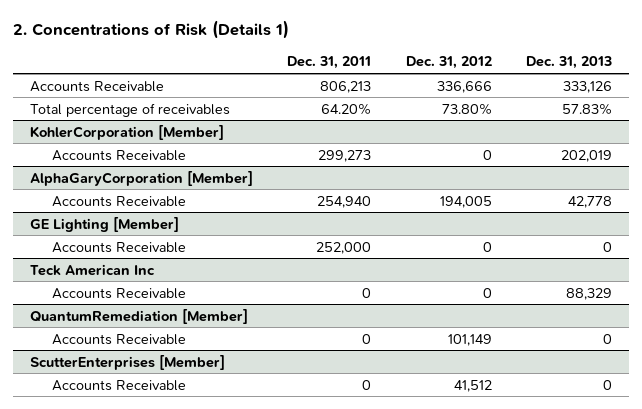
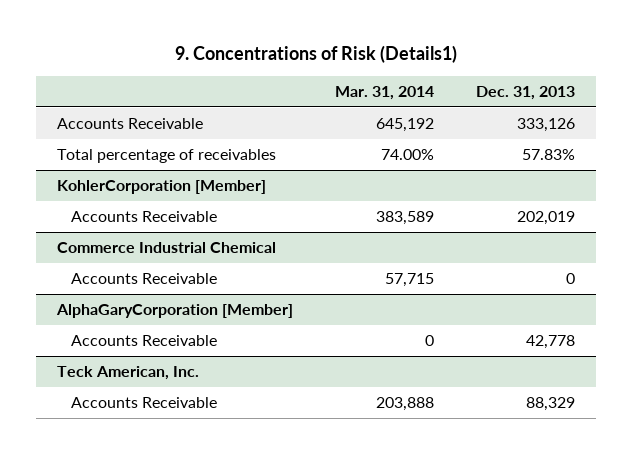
- 2. Concentrations of Risk (Details 1)
+ 9. Concentrations of Risk (Details1)
- | Dec. 31, 2011 | Dec. 31, 2012 | Dec. 31, 2013
+ | Mar. 31, 2014 | Dec. 31, 2013
+ Commerce Industrial Chemical
+ Accounts Receivable | 57,715 | 0
- GE Lighting [Member]
- Accounts Receivable | 252,000 | 0 | 0
- Teck American Inc
+ Teck American, Inc.
- QuantumRemediation [Member]
- Accounts Receivable | 0 | 101,149 | 0
- ScutterEnterprises [Member]
- Accounts Receivable | 0 | 41,512 | 0

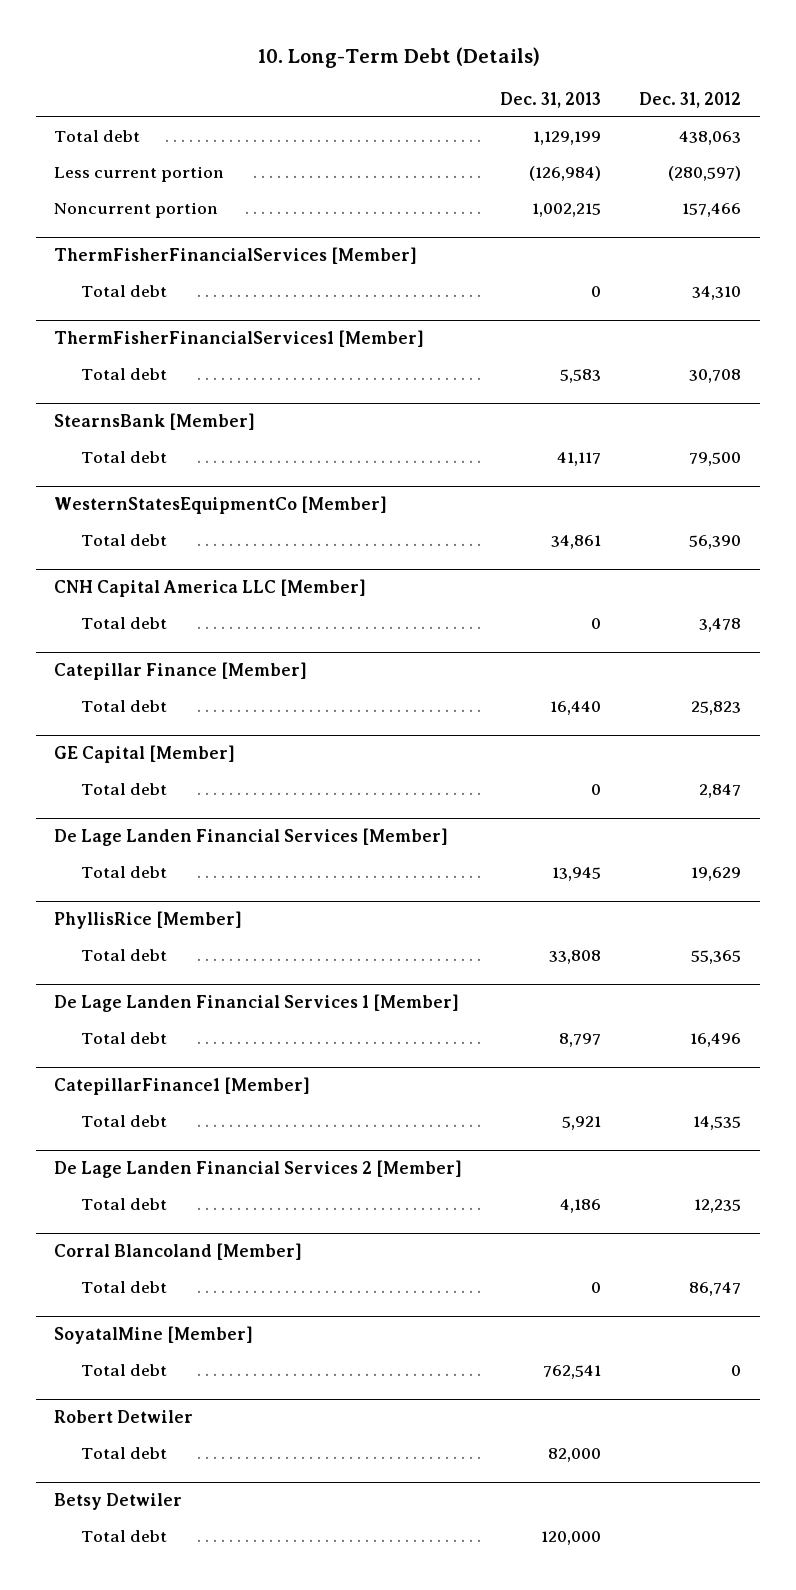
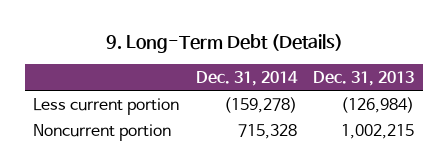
- 10. Long-Term Debt (Details)
+ 9. Long-Term Debt (Details)
- | Dec. 31, 2013 | Dec. 31, 2012
+ | Dec. 31, 2014 | Dec. 31, 2013
- Total debt | 1,129,199 | 438,063
- ThermFisherFinancialServices [Member]
- Total debt | 0 | 34,310
- ThermFisherFinancialServices1 [Member]
- Total debt | 5,583 | 30,708
- StearnsBank [Member]
- Total debt | 41,117 | 79,500
- WesternStatesEquipmentCo [Member]
- Total debt | 34,861 | 56,390
- CNH Capital America LLC [Member]
- Total debt | 0 | 3,478
- Catepillar Finance [Member]
- Total debt | 16,440 | 25,823
- GE Capital [Member]
- Total debt | 0 | 2,847
- De Lage Landen Financial Services [Member]
- Total debt | 13,945 | 19,629
- PhyllisRice [Member]
- Total debt | 33,808 | 55,365
- De Lage Landen Financial Services 1 [Member]
- Total debt | 8,797 | 16,496
- CatepillarFinance1 [Member]
- Total debt | 5,921 | 14,535
- De Lage Landen Financial Services 2 [Member]
- Total debt | 4,186 | 12,235
- Corral Blancoland [Member]
- Total debt | 0 | 86,747
- SoyatalMine [Member]
- Total debt | 762,541 | 0
- Robert Detwiler
- Total debt | 82,000 |
- Betsy Detwiler
- Total debt | 120,000 |

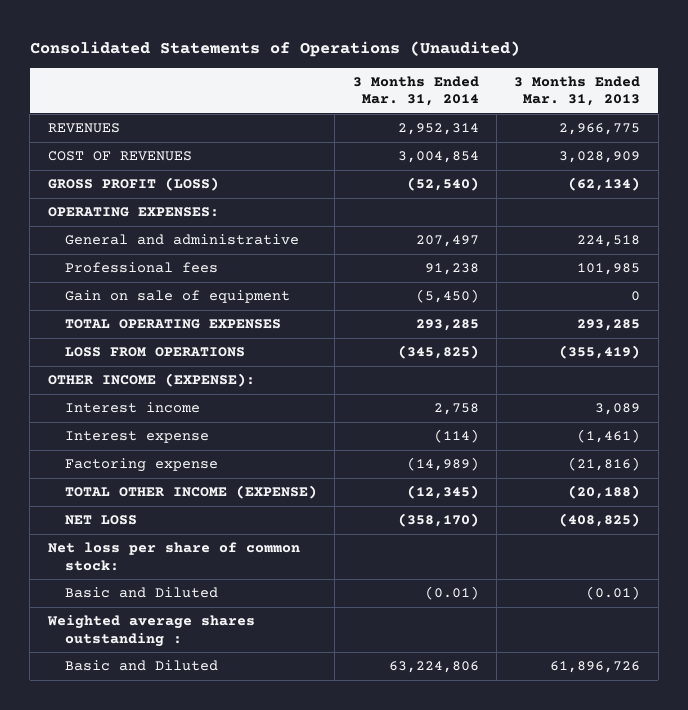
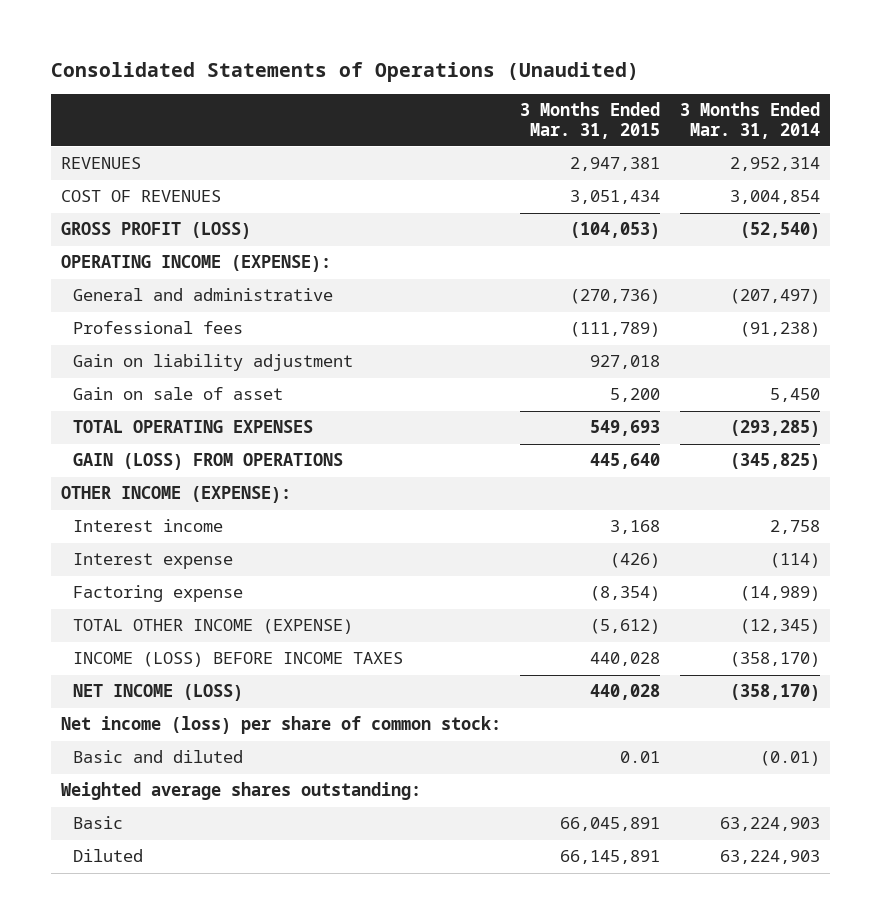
- | 3 Months Ended Mar. 31, 2014 | 3 Months Ended Mar. 31, 2013
+ | 3 Months Ended Mar. 31, 2015 | 3 Months Ended Mar. 31, 2014
- OPERATING EXPENSES:
- General and administrative | 207,497 | 224,518
- Professional fees | 91,238 | 101,985
- Gain on sale of equipment | (5,450) | 0
- TOTAL OPERATING EXPENSES | 293,285 | 293,285
- LOSS FROM OPERATIONS | (345,825) | (355,419)
+ OPERATING INCOME (EXPENSE):
+ General and administrative | (270,736) | (207,497)
+ Professional fees | (111,789) | (91,238)
+ Gain on liability adjustment | 927,018 |
+ Gain on sale of asset | 5,200 | 5,450
+ TOTAL OPERATING EXPENSES | 549,693 | (293,285)
+ GAIN (LOSS) FROM OPERATIONS | 445,640 | (345,825)
- NET LOSS | (358,170) | (408,825)
- Net loss per share of common stock:
- Basic and Diluted | (0.01) | (0.01)
- Weighted average shares outstanding :
- Basic and Diluted | 63,224,806 | 61,896,726
+ INCOME (LOSS) BEFORE INCOME TAXES | 440,028 | (358,170)
+ NET INCOME (LOSS) | 440,028 | (358,170)
+ Net income (loss) per share of common stock:
+ Basic and diluted | 0.01 | (0.01)
+ Weighted average shares outstanding:
+ Basic | 66,045,891 | 63,224,903
+ Diluted | 66,145,891 | 63,224,903

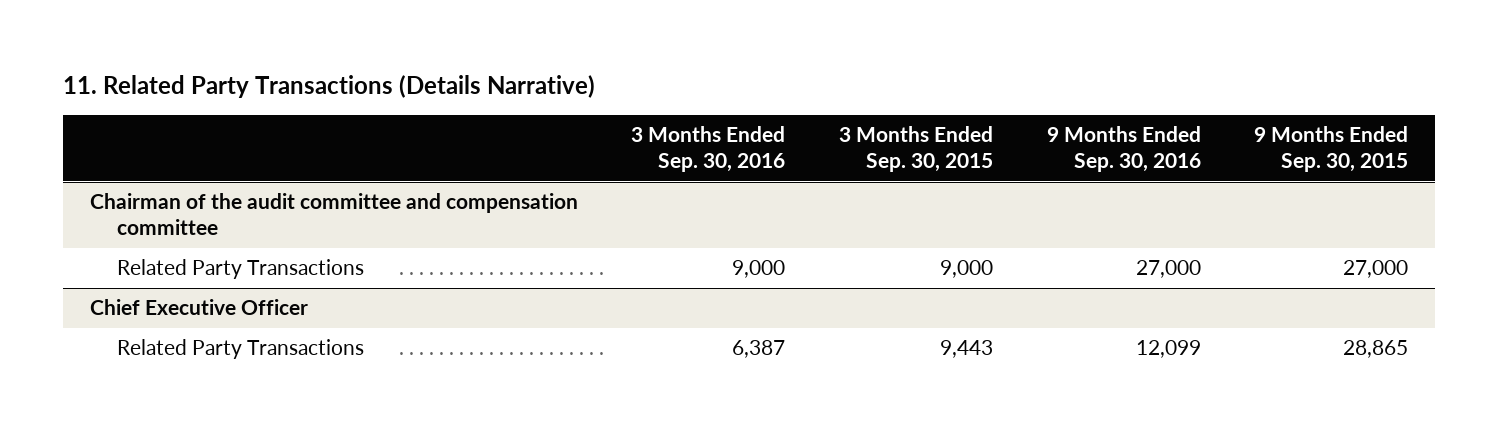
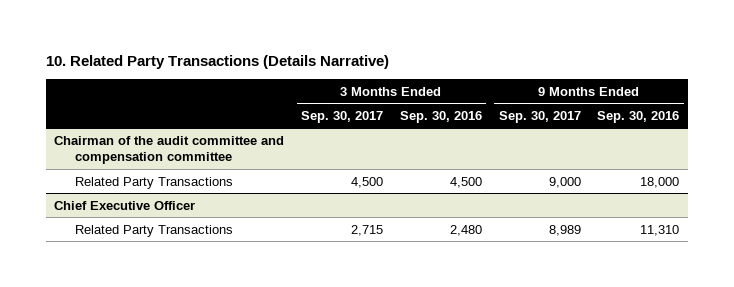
- 11. Related Party Transactions (Details Narrative)
+ 10. Related Party Transactions (Details Narrative)
- | 3 Months Ended Sep. 30, 2016 | 3 Months Ended Sep. 30, 2015 | 9 Months Ended Sep. 30, 2016 | 9 Months Ended Sep. 30, 2015
+ | 3 Months Ended Sep. 30, 2017 | 3 Months Ended Sep. 30, 2016 | 9 Months Ended Sep. 30, 2017 | 9 Months Ended Sep. 30, 2016
@ Chairman of the audit committee and compensation committee
- Related Party Transactions | 9,000 | 9,000 | 27,000 | 27,000
+ Related Party Transactions | 4,500 | 4,500 | 9,000 | 18,000
@ Chief Executive Officer
- Related Party Transactions | 6,387 | 9,443 | 12,099 | 28,865
+ Related Party Transactions | 2,715 | 2,480 | 8,989 | 11,310

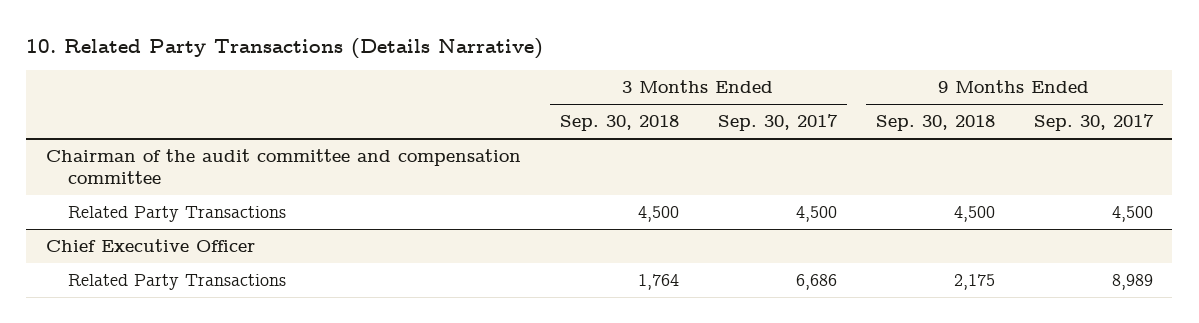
- | 3 Months Ended Sep. 30, 2017 | 3 Months Ended Sep. 30, 2016 | 9 Months Ended Sep. 30, 2017 | 9 Months Ended Sep. 30, 2016
+ | 3 Months Ended Sep. 30, 2018 | 3 Months Ended Sep. 30, 2017 | 9 Months Ended Sep. 30, 2018 | 9 Months Ended Sep. 30, 2017
@ Chairman of the audit committee and compensation committee
- Related Party Transactions | 4,500 | 4,500 | 9,000 | 18,000
+ Related Party Transactions | 4,500 | 4,500 | 4,500 | 4,500
@ Chief Executive Officer
- Related Party Transactions | 2,715 | 2,480 | 8,989 | 11,310
+ Related Party Transactions | 1,764 | 6,686 | 2,175 | 8,989

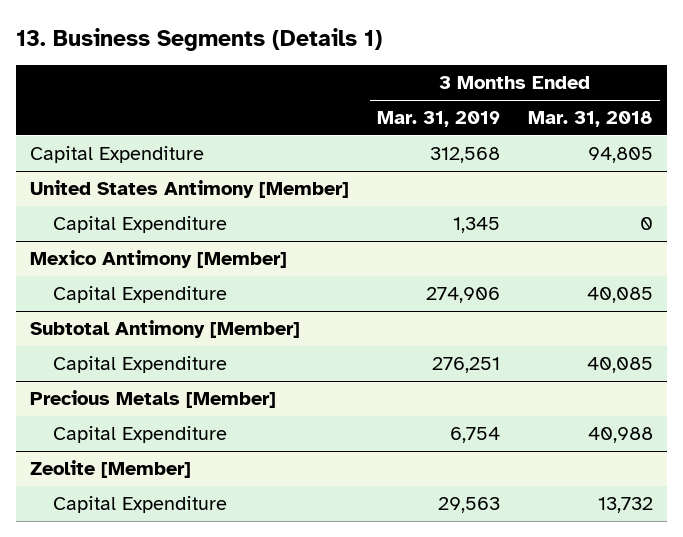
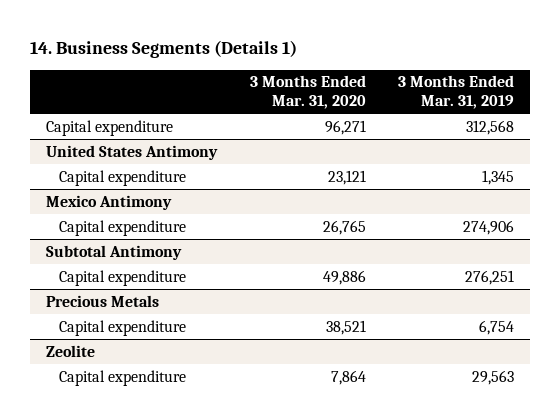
- 13. Business Segments (Details 1)
+ 14. Business Segments (Details 1)
- | 3 Months Ended Mar. 31, 2019 | 3 Months Ended Mar. 31, 2018
+ | 3 Months Ended Mar. 31, 2020 | 3 Months Ended Mar. 31, 2019
- Capital Expenditure | 312,568 | 94,805
- United States Antimony [Member]
- Capital Expenditure | 1,345 | 0
- Mexico Antimony [Member]
- Capital Expenditure | 274,906 | 40,085
- Subtotal Antimony [Member]
- Capital Expenditure | 276,251 | 40,085
- Precious Metals [Member]
- Capital Expenditure | 6,754 | 40,988
- Zeolite [Member]
- Capital Expenditure | 29,563 | 13,732
+ Capital expenditure | 96,271 | 312,568
+ United States Antimony
+ Capital expenditure | 23,121 | 1,345
+ Mexico Antimony
+ Capital expenditure | 26,765 | 274,906
+ Subtotal Antimony
+ Capital expenditure | 49,886 | 276,251
+ Precious Metals
+ Capital expenditure | 38,521 | 6,754
+ Zeolite
+ Capital expenditure | 7,864 | 29,563

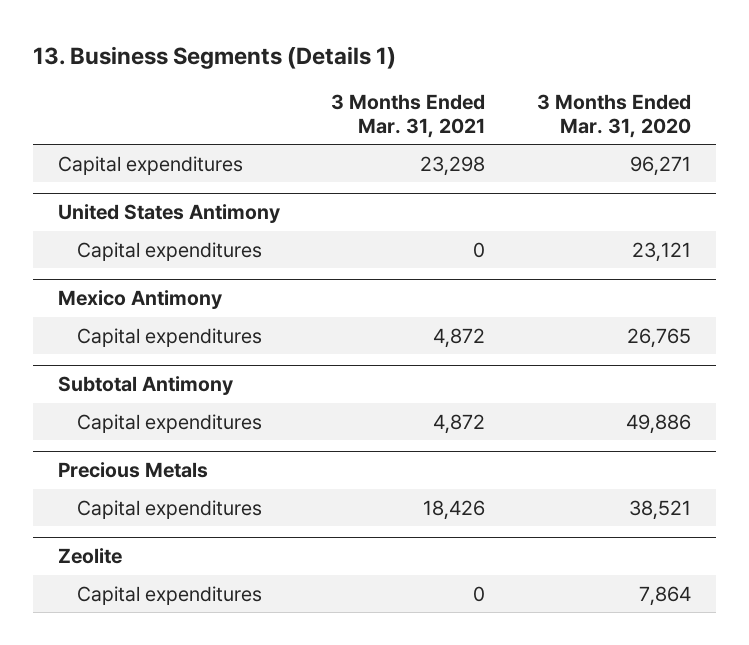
- 14. Business Segments (Details 1)
+ 13. Business Segments (Details 1)
- | 3 Months Ended Mar. 31, 2020 | 3 Months Ended Mar. 31, 2019
+ | 3 Months Ended Mar. 31, 2021 | 3 Months Ended Mar. 31, 2020
- Capital expenditure | 96,271 | 312,568
+ Capital expenditures | 23,298 | 96,271
@ United States Antimony
- Capital expenditure | 23,121 | 1,345
+ Capital expenditures | 0 | 23,121
@ Mexico Antimony
- Capital expenditure | 26,765 | 274,906
+ Capital expenditures | 4,872 | 26,765
@ Subtotal Antimony
- Capital expenditure | 49,886 | 276,251
+ Capital expenditures | 4,872 | 49,886
@ Precious Metals
- Capital expenditure | 38,521 | 6,754
+ Capital expenditures | 18,426 | 38,521
@ Zeolite
- Capital expenditure | 7,864 | 29,563
+ Capital expenditures | 0 | 7,864

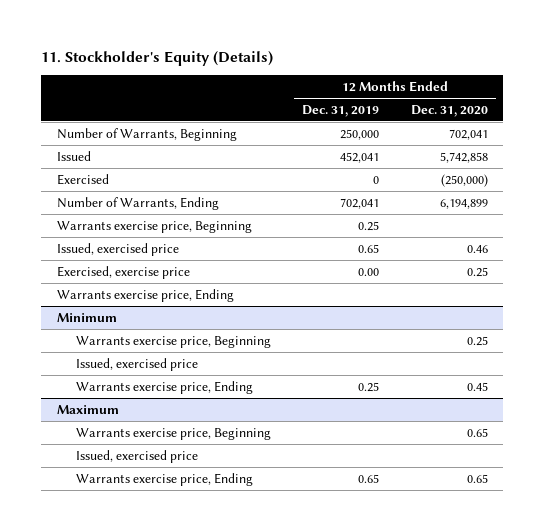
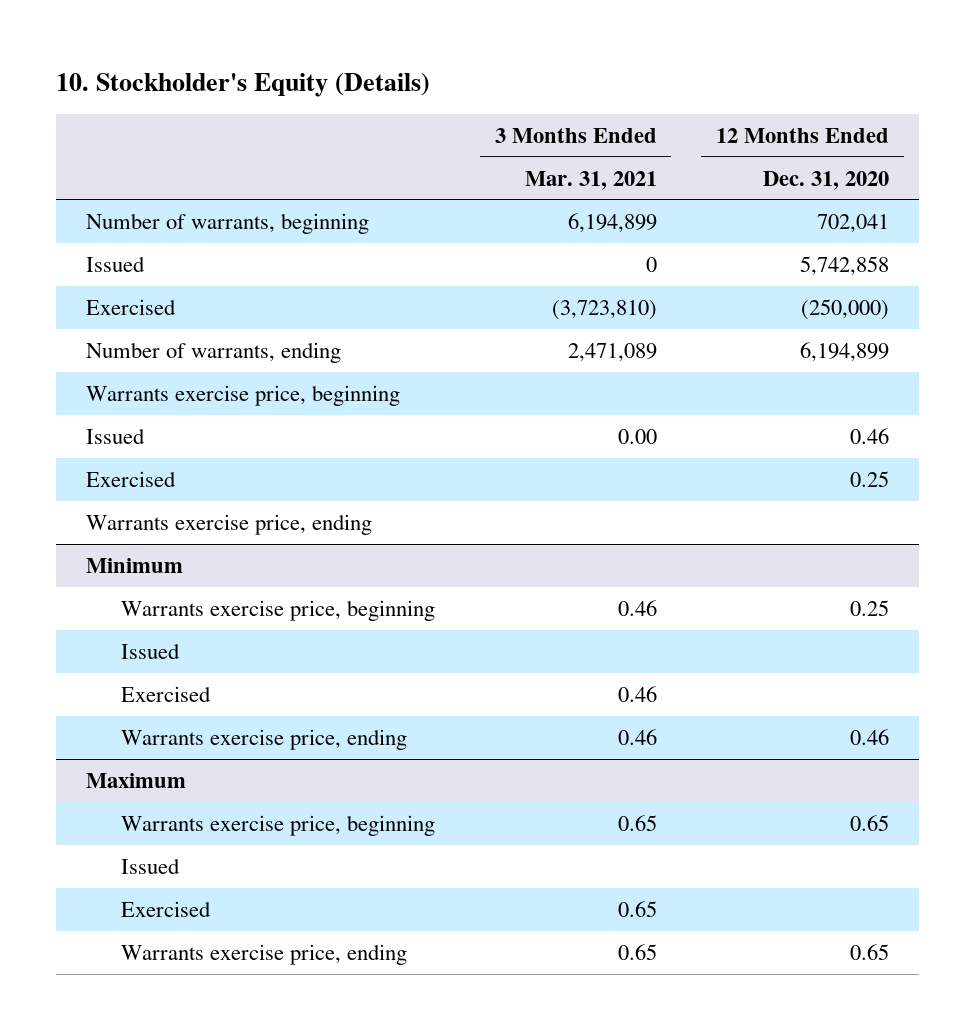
- 11. Stockholder's Equity (Details)
+ 10. Stockholder's Equity (Details)
- | 12 Months Ended Dec. 31, 2019 | 12 Months Ended Dec. 31, 2020
+ | 3 Months Ended Mar. 31, 2021 | 12 Months Ended Dec. 31, 2020
- Number of Warrants, Beginning | 250,000 | 702,041
+ Number of warrants, beginning | 6,194,899 | 702,041
- Number of Warrants, Ending | 702,041 | 6,194,899
- Warrants exercise price, Beginning | 0.25 |
- Issued, exercised price | 0.65 | 0.46
- Exercised, exercise price | 0.00 | 0.25
- Warrants exercise price, Ending
+ Number of warrants, ending | 2,471,089 | 6,194,899
+ Warrants exercise price, beginning
+ Issued | 0.00 | 0.46
+ Exercised | | 0.25
+ Warrants exercise price, ending
@ Minimum
- Warrants exercise price, Beginning | | 0.25
- Issued, exercised price
- Warrants exercise price, Ending | 0.25 | 0.45
+ Warrants exercise price, beginning | 0.46 | 0.25
+ Issued
+ Exercised | 0.46 |
+ Warrants exercise price, ending | 0.46 | 0.46
@ Maximum
- Warrants exercise price, Beginning | | 0.65
- Issued, exercised price
- Warrants exercise price, Ending | 0.65 | 0.65
+ Warrants exercise price, beginning | 0.65 | 0.65
+ Issued
+ Exercised | 0.65 |
+ Warrants exercise price, ending | 0.65 | 0.65

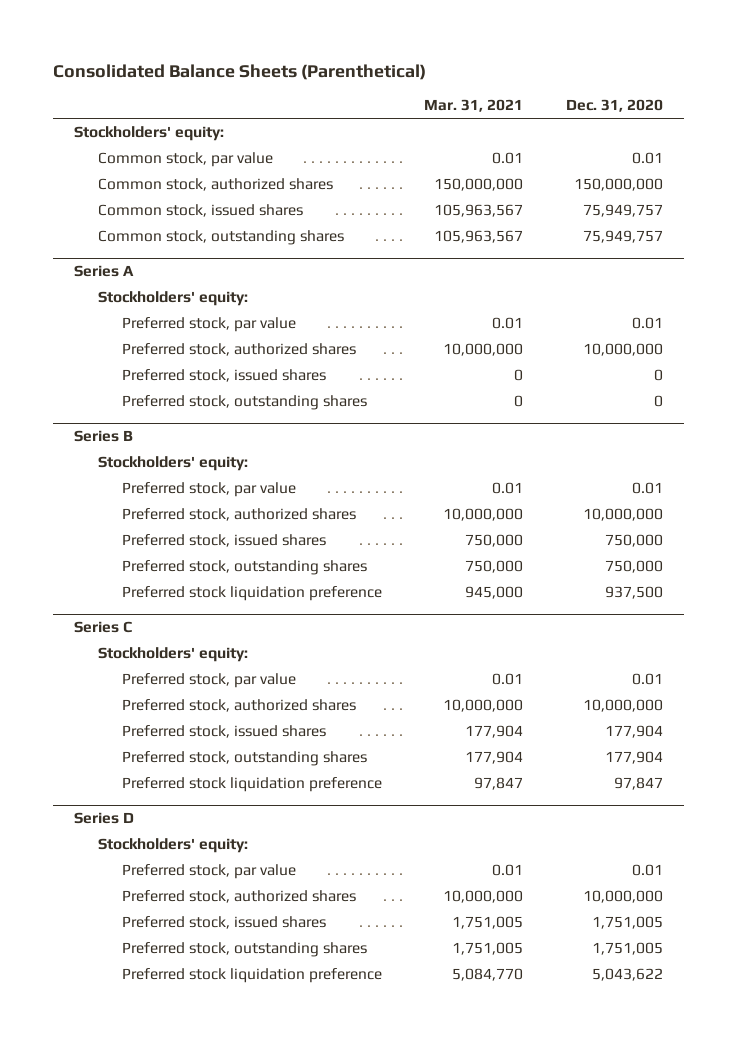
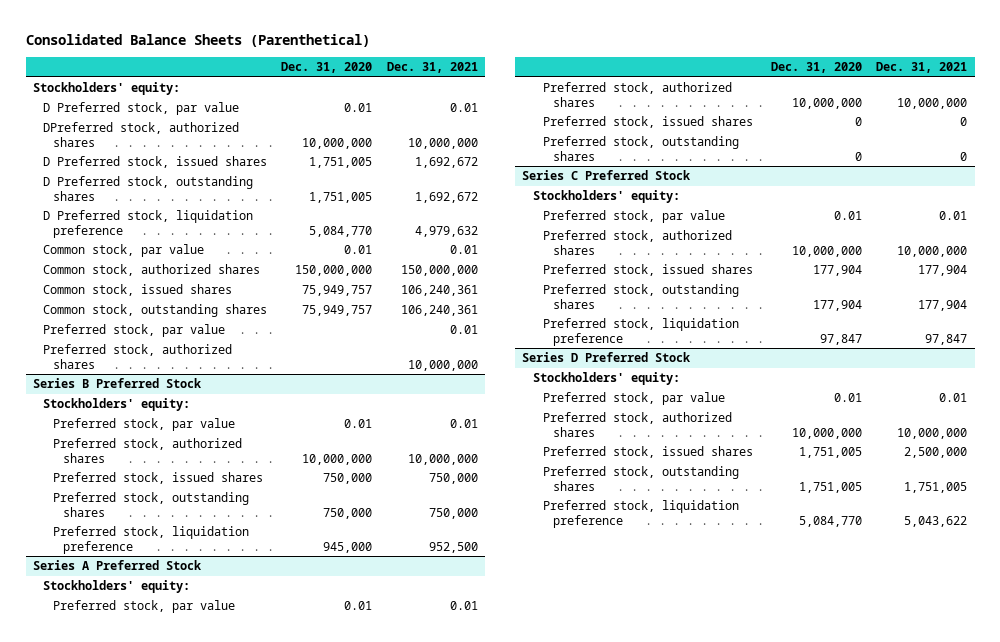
- | Mar. 31, 2021 | Dec. 31, 2020
+ | Dec. 31, 2020 | Dec. 31, 2021
+ D Preferred stock, par value | 0.01 | 0.01
+ DPreferred stock, authorized shares | 10,000,000 | 10,000,000
+ D Preferred stock, issued shares | 1,751,005 | 1,692,672
+ D Preferred stock, outstanding shares | 1,751,005 | 1,692,672
+ D Preferred stock, liquidation preference | 5,084,770 | 4,979,632
- Series A
+ Preferred stock, par value | | 0.01
+ Preferred stock, authorized shares | | 10,000,000
+ Series B Preferred Stock
- Preferred stock, issued shares | 0 | 0
- Preferred stock, outstanding shares | 0 | 0
- Series B
+ Preferred stock, issued shares | 750,000 | 750,000
+ Preferred stock, outstanding shares | 750,000 | 750,000
+ Preferred stock, liquidation preference | 945,000 | 952,500
+ Series A Preferred Stock
- Preferred stock, issued shares | 750,000 | 750,000
- Preferred stock, outstanding shares | 750,000 | 750,000
- Preferred stock liquidation preference | 945,000 | 937,500
- Series C
+ Preferred stock, issued shares | 0 | 0
+ Preferred stock, outstanding shares | 0 | 0
+ Series C Preferred Stock
- Preferred stock liquidation preference | 97,847 | 97,847
- Series D
+ Preferred stock, liquidation preference | 97,847 | 97,847
+ Series D Preferred Stock
- Preferred stock liquidation preference | 5,084,770 | 5,043,622
+ Preferred stock, liquidation preference | 5,084,770 | 5,043,622

